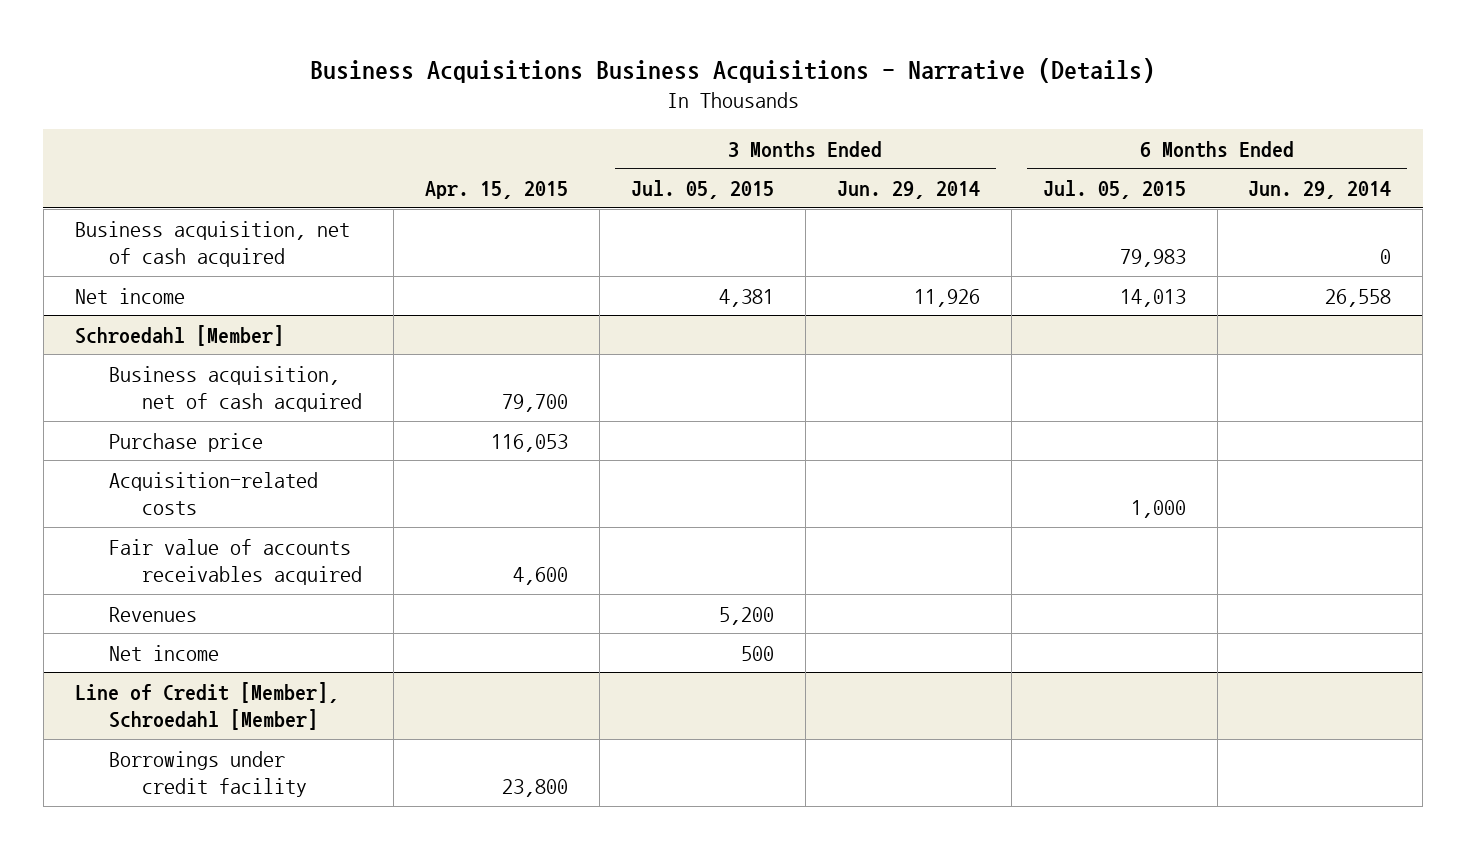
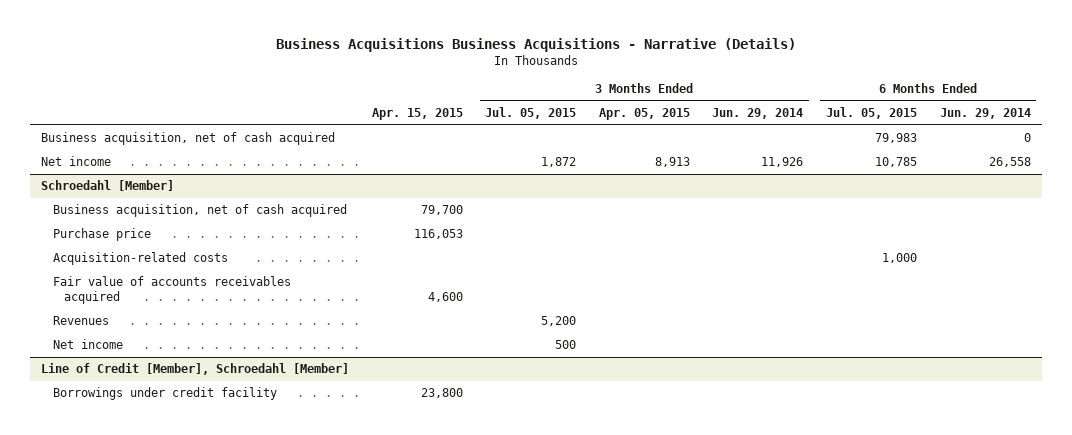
- | Apr. 15, 2015 | 3 Months Ended Jul. 05, 2015 | 3 Months Ended Jun. 29, 2014 | 6 Months Ended Jul. 05, 2015 | 6 Months Ended Jun. 29, 2014
+ | Apr. 15, 2015 | 3 Months Ended Jul. 05, 2015 | 3 Months Ended Apr. 05, 2015 | 3 Months Ended Jun. 29, 2014 | 6 Months Ended Jul. 05, 2015 | 6 Months Ended Jun. 29, 2014
- Net income | | 4,381 | 11,926 | 14,013 | 26,558
+ Net income | | 1,872 | 8,913 | 11,926 | 10,785 | 26,558

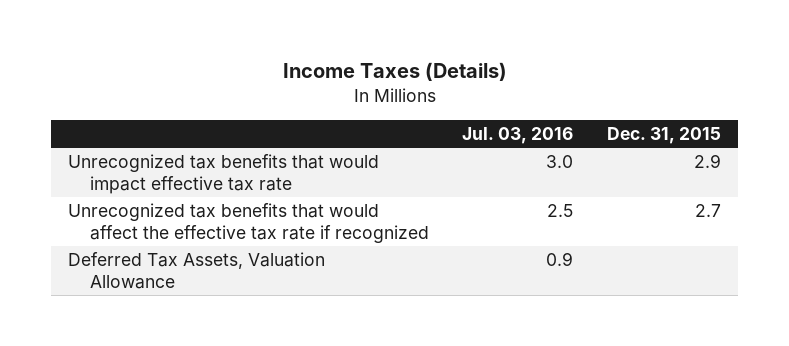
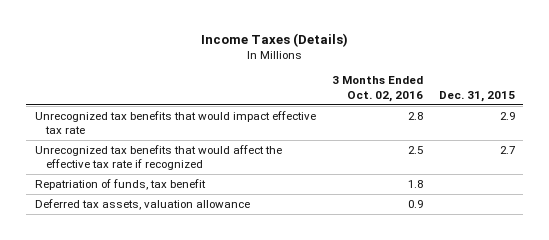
- | Jul. 03, 2016 | Dec. 31, 2015
+ | 3 Months Ended Oct. 02, 2016 | Dec. 31, 2015
- Deferred Tax Assets, Valuation Allowance | 0.9 |
+ Repatriation of funds, tax benefit | 1.8 |
+ Deferred tax assets, valuation allowance | 0.9 |

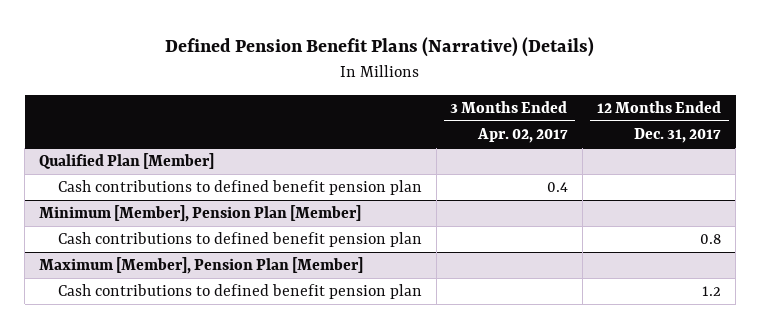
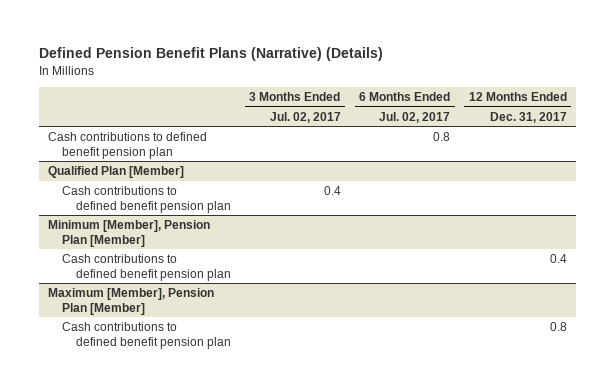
- | 3 Months Ended Apr. 02, 2017 | 12 Months Ended Dec. 31, 2017
+ | 3 Months Ended Jul. 02, 2017 | 6 Months Ended Jul. 02, 2017 | 12 Months Ended Dec. 31, 2017
+ Cash contributions to defined benefit pension plan | | 0.8 |
@ Minimum [Member], Pension Plan [Member]
- Cash contributions to defined benefit pension plan | | 0.8
+ Cash contributions to defined benefit pension plan | | | 0.4
@ Maximum [Member], Pension Plan [Member]
- Cash contributions to defined benefit pension plan | | 1.2
+ Cash contributions to defined benefit pension plan | | | 0.8

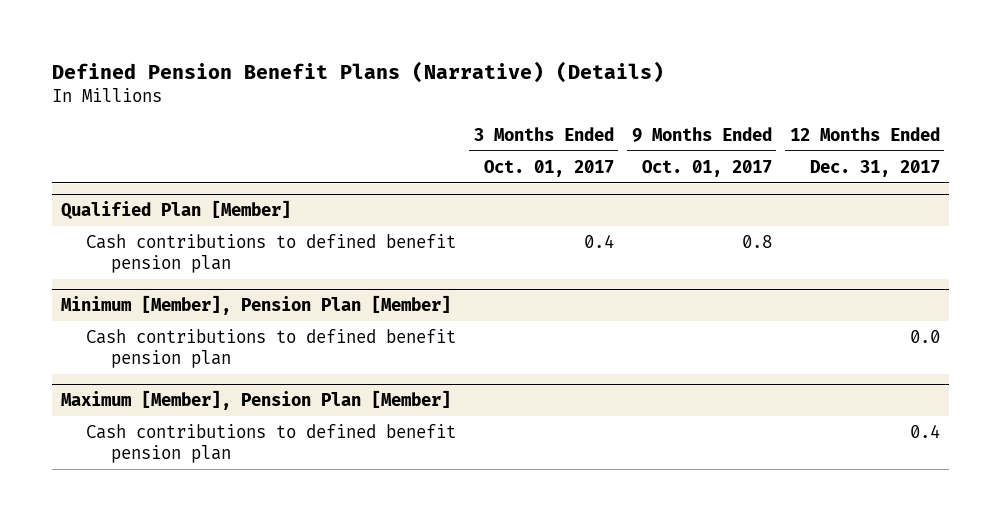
- | 3 Months Ended Jul. 02, 2017 | 6 Months Ended Jul. 02, 2017 | 12 Months Ended Dec. 31, 2017
+ | 3 Months Ended Oct. 01, 2017 | 9 Months Ended Oct. 01, 2017 | 12 Months Ended Dec. 31, 2017
- Cash contributions to defined benefit pension plan | | 0.8 |
@ Minimum [Member], Pension Plan [Member]
- Cash contributions to defined benefit pension plan | | | 0.4
+ Cash contributions to defined benefit pension plan | | | 0.0
@ Maximum [Member], Pension Plan [Member]
- Cash contributions to defined benefit pension plan | | | 0.8
+ Cash contributions to defined benefit pension plan | | | 0.4

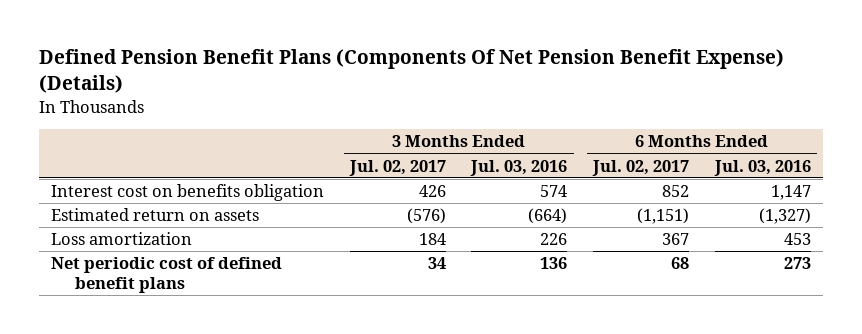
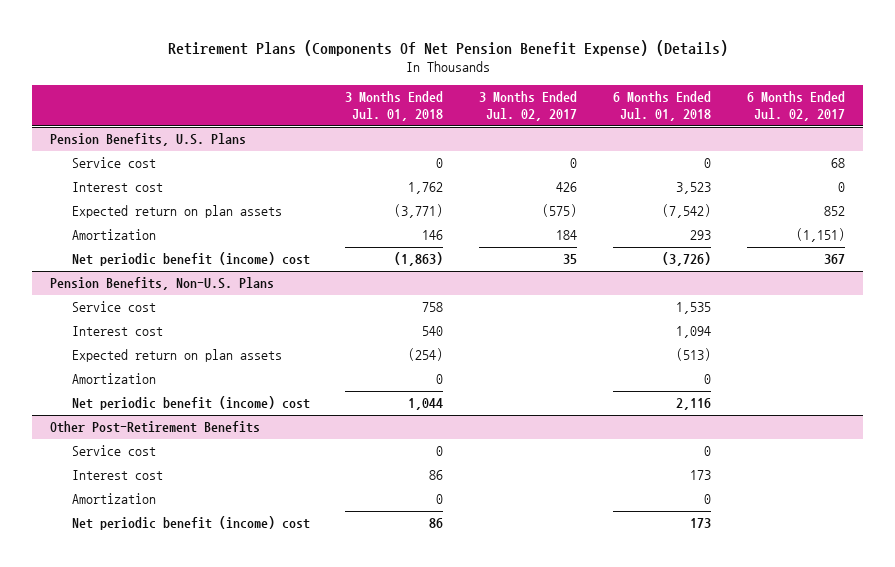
- Defined Pension Benefit Plans (Components Of Net Pension Benefit Expense) (Details)
+ Retirement Plans (Components Of Net Pension Benefit Expense) (Details)
- | 3 Months Ended Jul. 02, 2017 | 3 Months Ended Jul. 03, 2016 | 6 Months Ended Jul. 02, 2017 | 6 Months Ended Jul. 03, 2016
+ | 3 Months Ended Jul. 01, 2018 | 3 Months Ended Jul. 02, 2017 | 6 Months Ended Jul. 01, 2018 | 6 Months Ended Jul. 02, 2017
- Interest cost on benefits obligation | 426 | 574 | 852 | 1,147
- Estimated return on assets | (576) | (664) | (1,151) | (1,327)
- Loss amortization | 184 | 226 | 367 | 453
- Net periodic cost of defined benefit plans | 34 | 136 | 68 | 273
+ Pension Benefits, U.S. Plans
+ Service cost | 0 | 0 | 0 | 68
+ Interest cost | 1,762 | 426 | 3,523 | 0
+ Expected return on plan assets | (3,771) | (575) | (7,542) | 852
+ Amortization | 146 | 184 | 293 | (1,151)
+ Net periodic benefit (income) cost | (1,863) | 35 | (3,726) | 367
+ Pension Benefits, Non-U.S. Plans
+ Service cost | 758 | | 1,535 |
+ Interest cost | 540 | | 1,094 |
+ Expected return on plan assets | (254) | | (513) |
+ Amortization | 0 | | 0 |
+ Net periodic benefit (income) cost | 1,044 | | 2,116 |
+ Other Post-Retirement Benefits
+ Service cost | 0 | | 0 |
+ Interest cost | 86 | | 173 |
+ Amortization | 0 | | 0 |
+ Net periodic benefit (income) cost | 86 | | 173 |

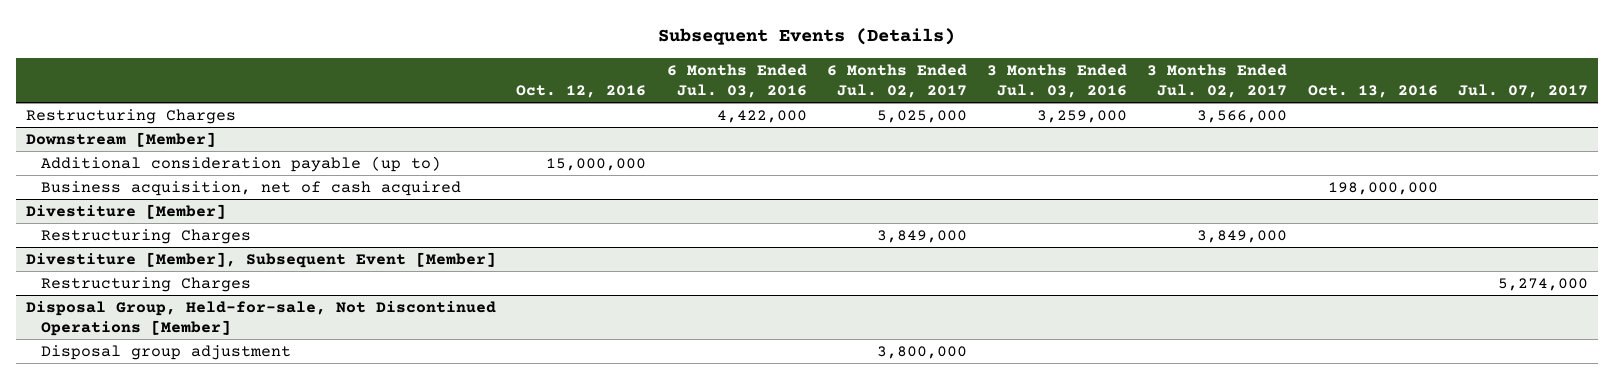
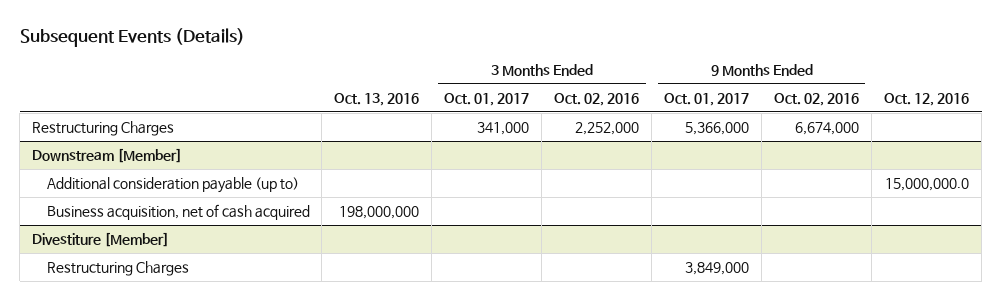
- | Oct. 12, 2016 | 6 Months Ended Jul. 03, 2016 | 6 Months Ended Jul. 02, 2017 | 3 Months Ended Jul. 03, 2016 | 3 Months Ended Jul. 02, 2017 | Oct. 13, 2016 | Jul. 07, 2017
+ | Oct. 13, 2016 | 3 Months Ended Oct. 01, 2017 | 3 Months Ended Oct. 02, 2016 | 9 Months Ended Oct. 01, 2017 | 9 Months Ended Oct. 02, 2016 | Oct. 12, 2016
@ Downstream [Member]
- Additional consideration payable (up to) | 15,000,000 | | | | | |
+ Additional consideration payable (up to) | | | | | | 15,000,000.0
- Divestiture [Member], Subsequent Event [Member]
- Restructuring Charges | | | | | | | 5,274,000
- Disposal Group, Held-for-sale, Not Discontinued Operations [Member]
- Disposal group adjustment | | | 3,800,000 | | | |

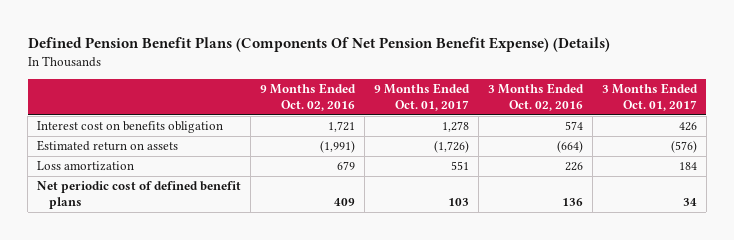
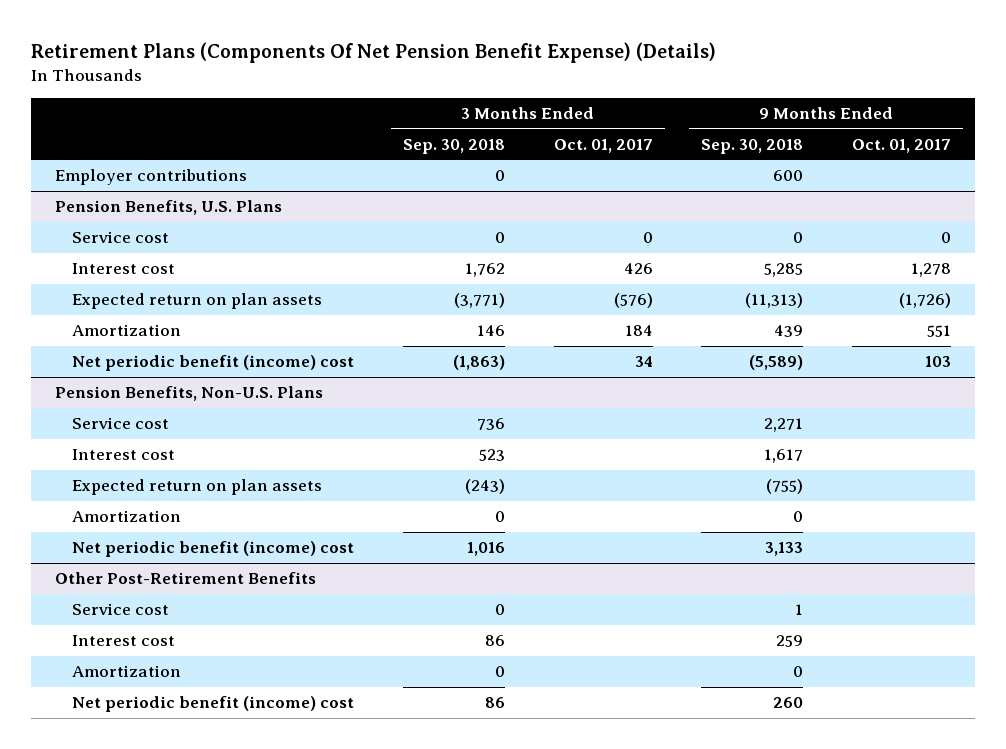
- Defined Pension Benefit Plans (Components Of Net Pension Benefit Expense) (Details)
+ Retirement Plans (Components Of Net Pension Benefit Expense) (Details)
- | 9 Months Ended Oct. 02, 2016 | 9 Months Ended Oct. 01, 2017 | 3 Months Ended Oct. 02, 2016 | 3 Months Ended Oct. 01, 2017
+ | 3 Months Ended Sep. 30, 2018 | 3 Months Ended Oct. 01, 2017 | 9 Months Ended Sep. 30, 2018 | 9 Months Ended Oct. 01, 2017
- Interest cost on benefits obligation | 1,721 | 1,278 | 574 | 426
- Estimated return on assets | (1,991) | (1,726) | (664) | (576)
- Loss amortization | 679 | 551 | 226 | 184
- Net periodic cost of defined benefit plans | 409 | 103 | 136 | 34
+ Employer contributions | 0 | | 600 |
+ Pension Benefits, U.S. Plans
+ Service cost | 0 | 0 | 0 | 0
+ Interest cost | 1,762 | 426 | 5,285 | 1,278
+ Expected return on plan assets | (3,771) | (576) | (11,313) | (1,726)
+ Amortization | 146 | 184 | 439 | 551
+ Net periodic benefit (income) cost | (1,863) | 34 | (5,589) | 103
+ Pension Benefits, Non-U.S. Plans
+ Service cost | 736 | | 2,271 |
+ Interest cost | 523 | | 1,617 |
+ Expected return on plan assets | (243) | | (755) |
+ Amortization | 0 | | 0 |
+ Net periodic benefit (income) cost | 1,016 | | 3,133 |
+ Other Post-Retirement Benefits
+ Service cost | 0 | | 1 |
+ Interest cost | 86 | | 259 |
+ Amortization | 0 | | 0 |
+ Net periodic benefit (income) cost | 86 | | 260 |

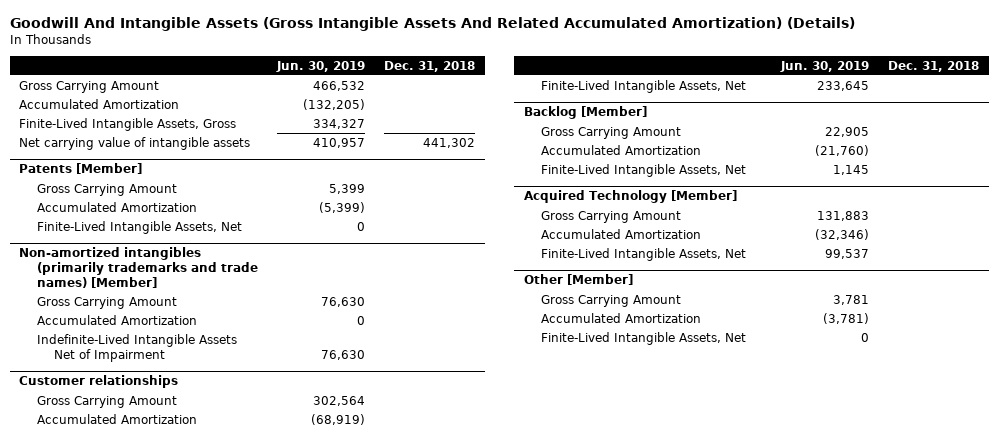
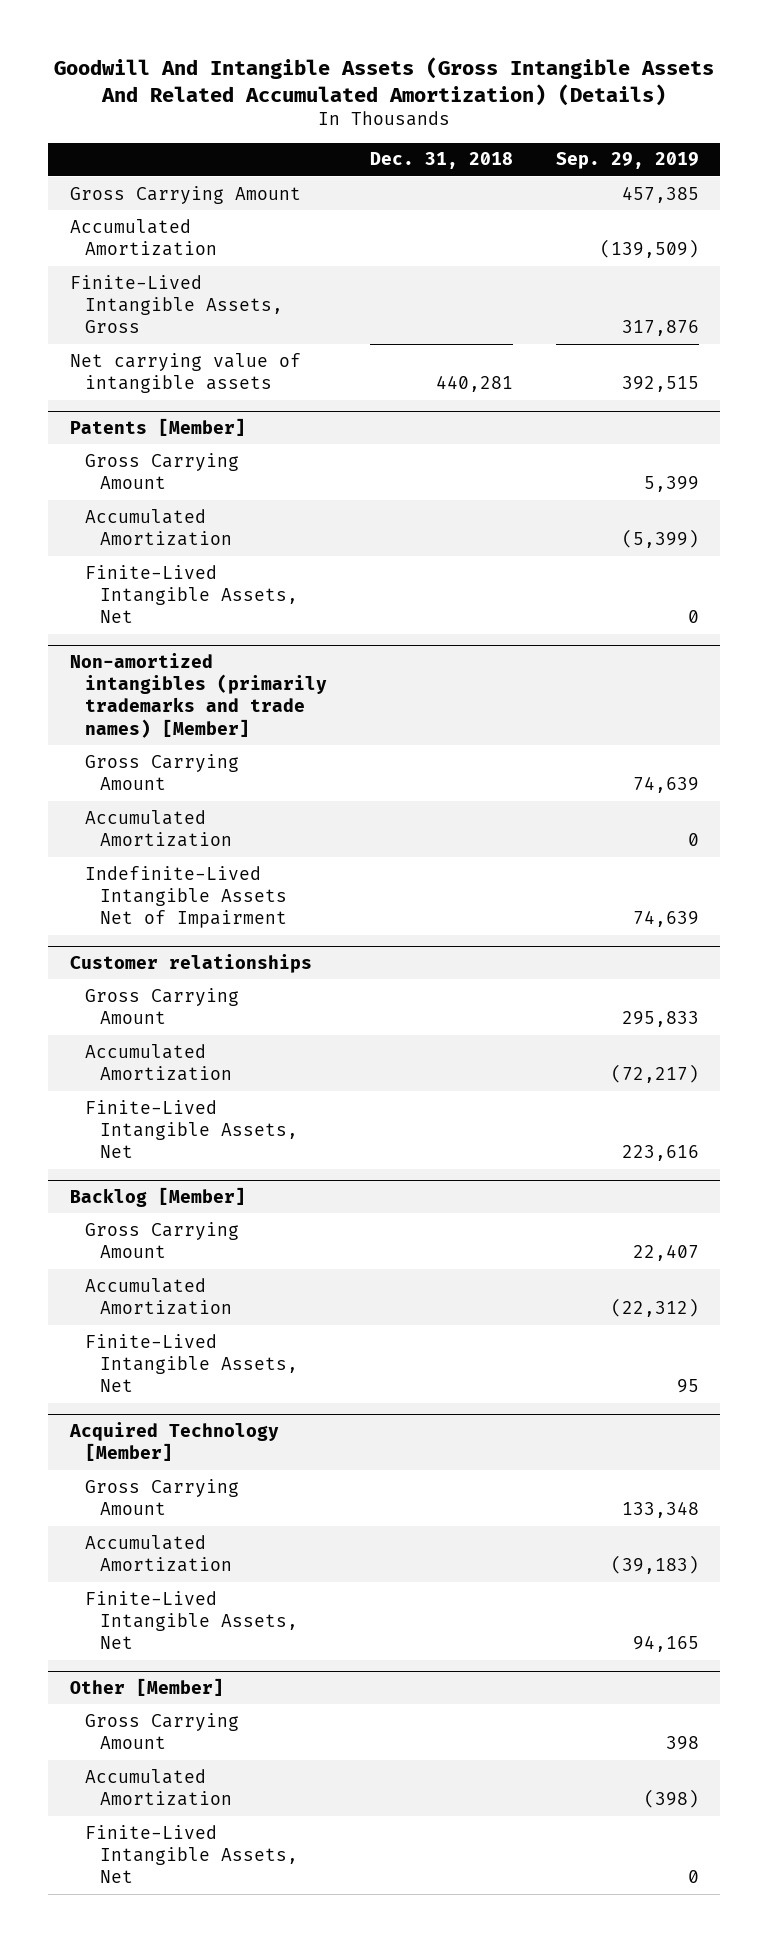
- | Jun. 30, 2019 | Dec. 31, 2018
+ | Dec. 31, 2018 | Sep. 29, 2019
- Net carrying value of intangible assets | 410,957 | 441,302
+ Net carrying value of intangible assets | 440,281 | 392,515

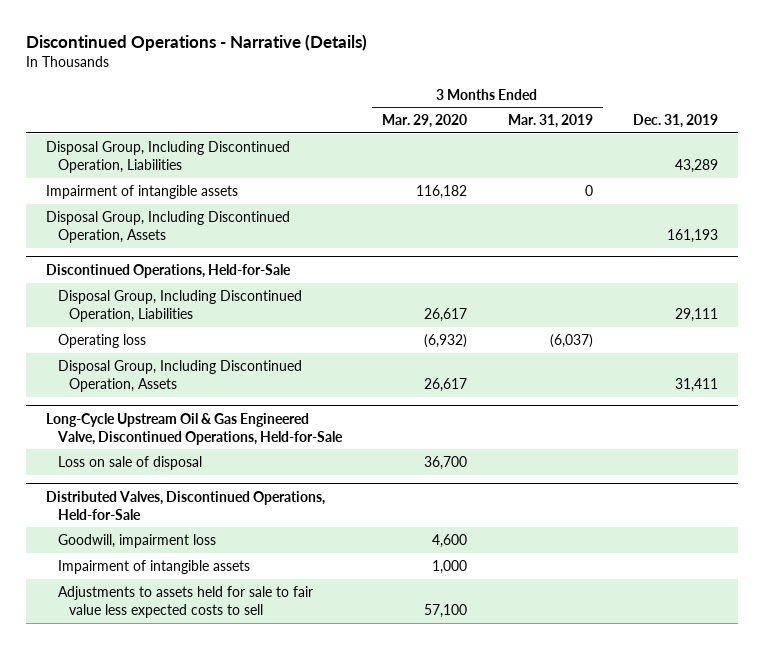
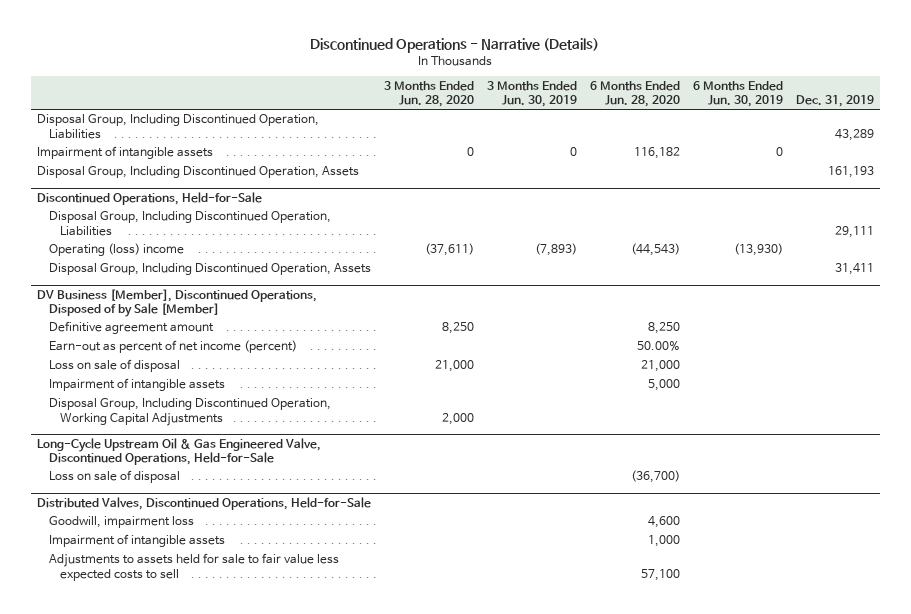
- | 3 Months Ended Mar. 29, 2020 | 3 Months Ended Mar. 31, 2019 | Dec. 31, 2019
+ | 3 Months Ended Jun. 28, 2020 | 3 Months Ended Jun. 30, 2019 | 6 Months Ended Jun. 28, 2020 | 6 Months Ended Jun. 30, 2019 | Dec. 31, 2019
@ Discontinued Operations, Held-for-Sale
- Operating loss | (6,932) | (6,037) |
+ Operating (loss) income | (37,611) | (7,893) | (44,543) | (13,930) |
+ DV Business [Member], Discontinued Operations, Disposed of by Sale [Member]
+ Definitive agreement amount | 8,250 | | 8,250 | |
+ Earn-out as percent of net income (percent) | | | 50.00% | |
+ Loss on sale of disposal | 21,000 | | 21,000 | |
+ Impairment of intangible assets | | | 5,000 | |
+ Disposal Group, Including Discontinued Operation, Working Capital Adjustments | 2,000 | | | |

